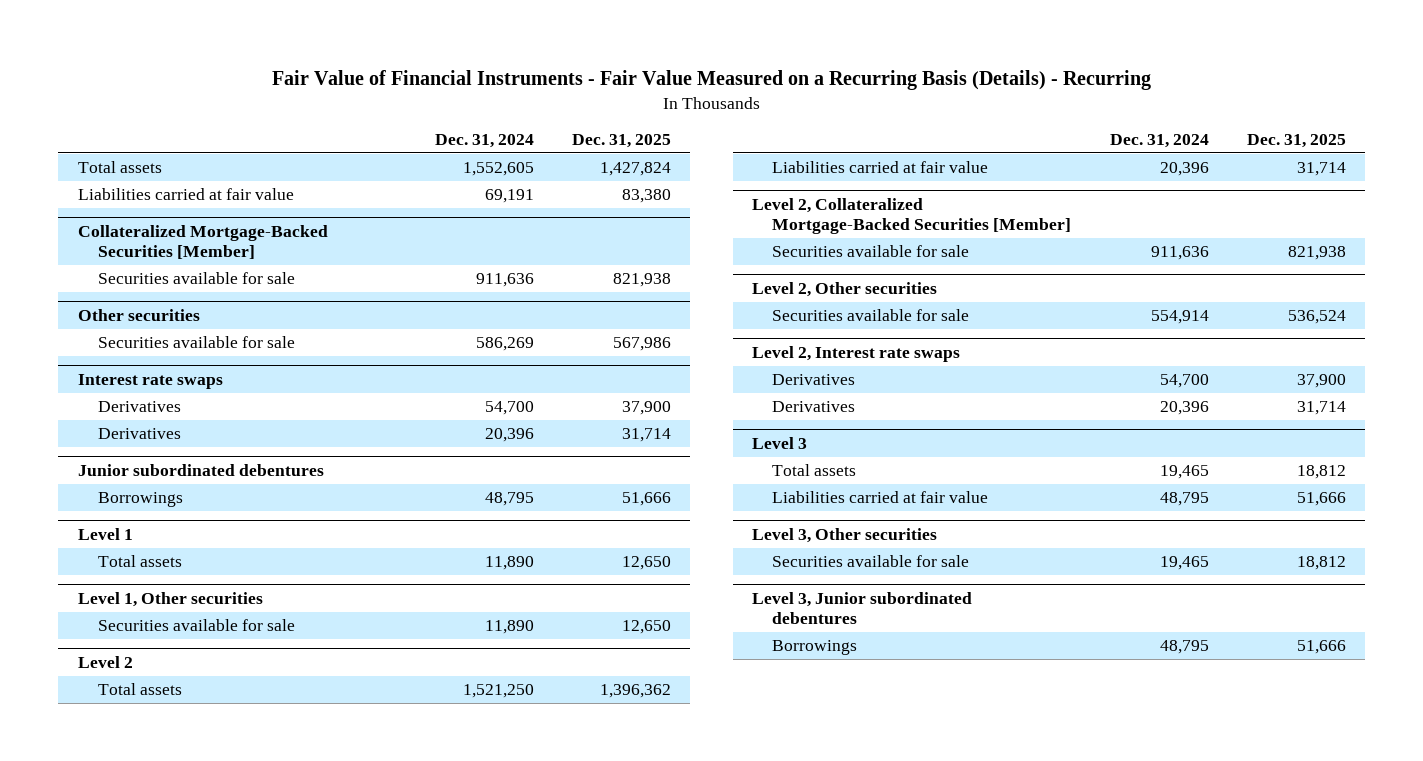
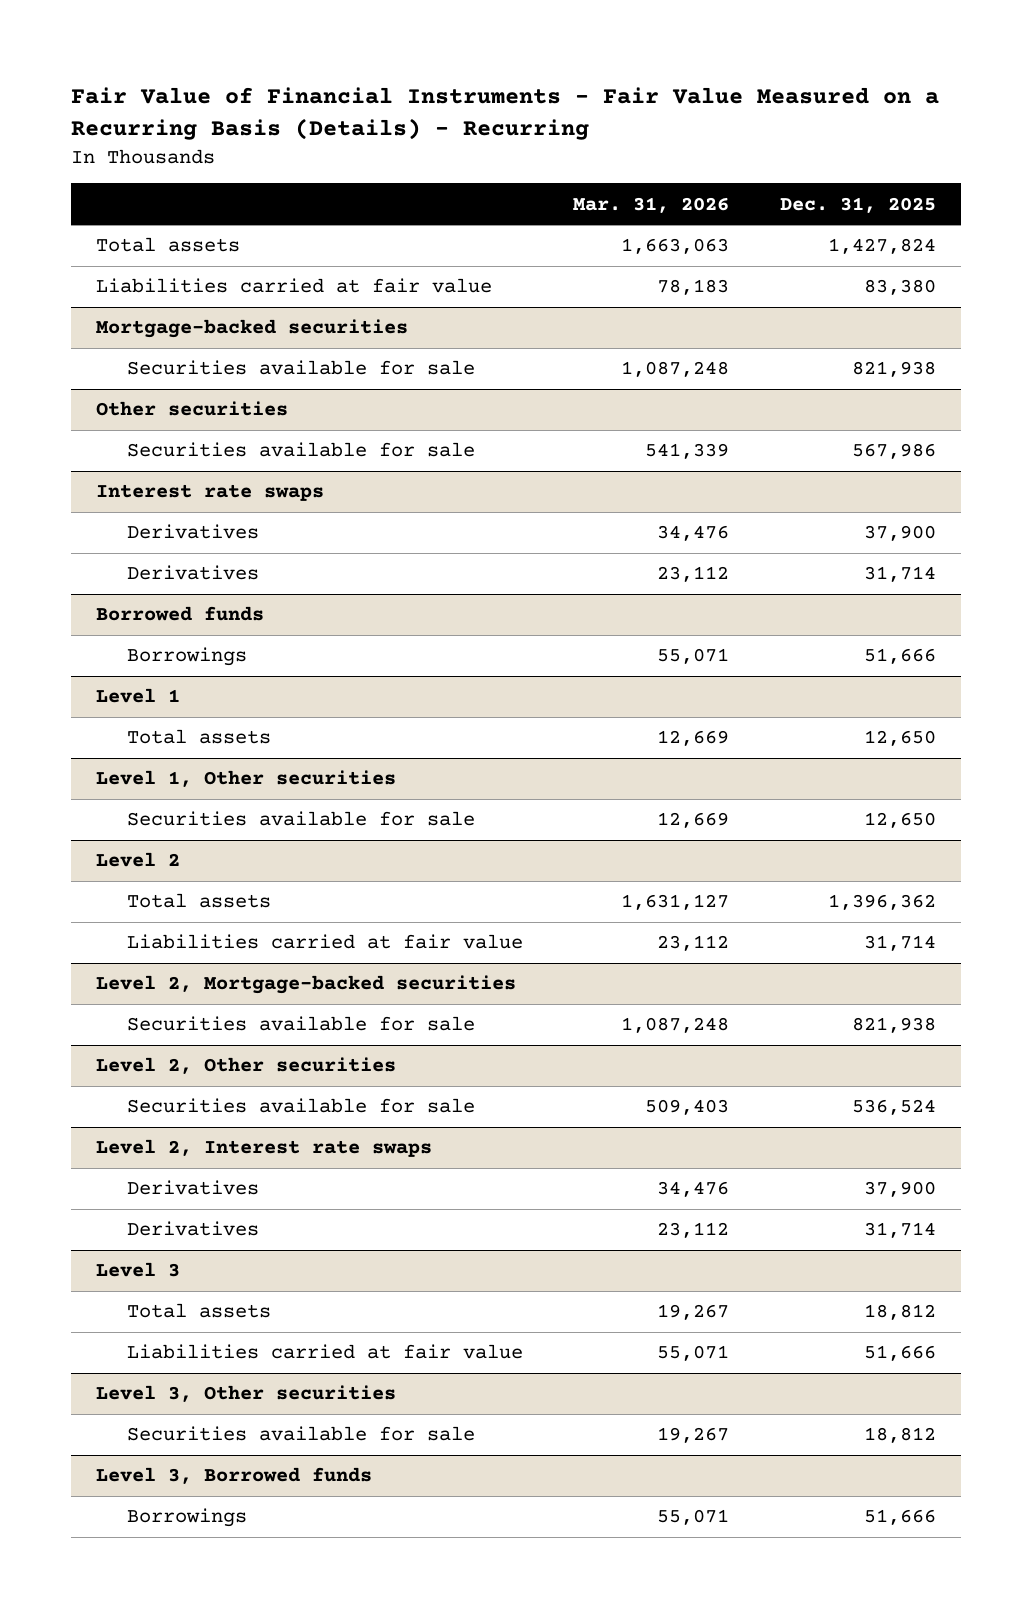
- | Dec. 31, 2024 | Dec. 31, 2025
+ | Mar. 31, 2026 | Dec. 31, 2025
- Collateralized Mortgage-Backed Securities [Member]
+ Mortgage-backed securities
- Junior subordinated debentures
+ Borrowed funds
- Level 2, Collateralized Mortgage-Backed Securities [Member]
+ Level 2, Mortgage-backed securities
- Level 3, Junior subordinated debentures
+ Level 3, Borrowed funds

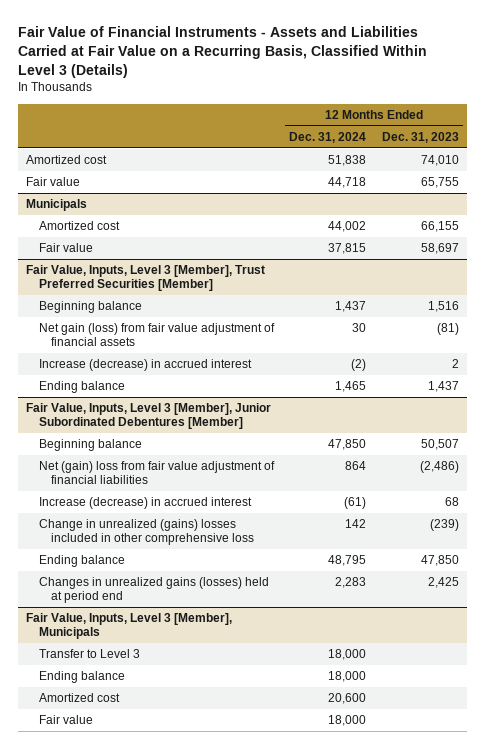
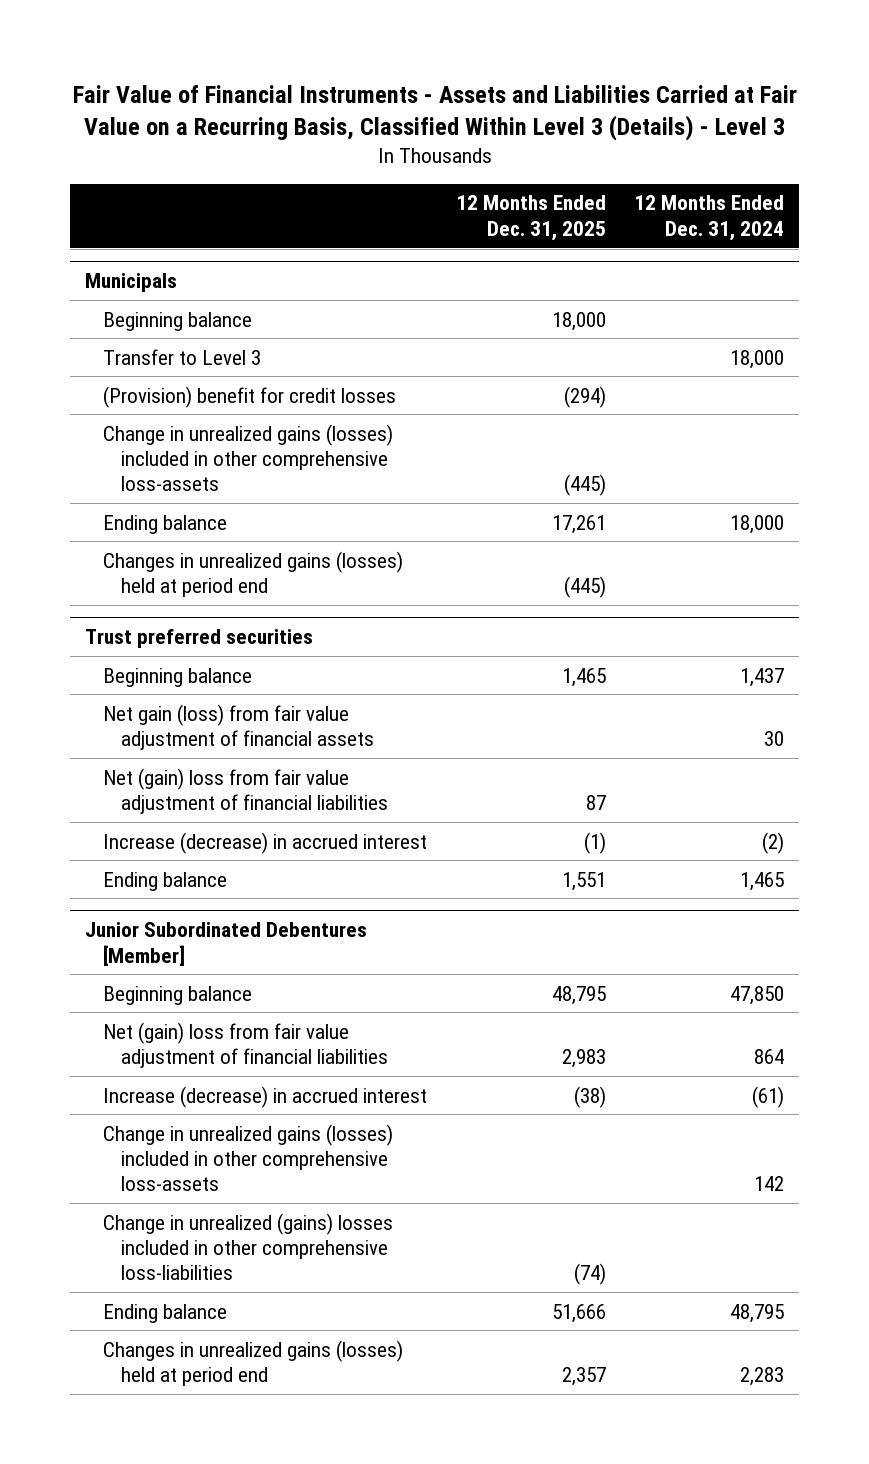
- Fair Value of Financial Instruments - Assets and Liabilities Carried at Fair Value on a Recurring Basis, Classified Within Level 3 (Details)
+ Fair Value of Financial Instruments - Assets and Liabilities Carried at Fair Value on a Recurring Basis, Classified Within Level 3 (Details) - Level 3
- | 12 Months Ended Dec. 31, 2024 | 12 Months Ended Dec. 31, 2023
+ | 12 Months Ended Dec. 31, 2025 | 12 Months Ended Dec. 31, 2024
- Amortized cost | 51,838 | 74,010
- Fair value | 44,718 | 65,755
@ Municipals
- Amortized cost | 44,002 | 66,155
- Fair value | 37,815 | 58,697
- Fair Value, Inputs, Level 3 [Member], Trust Preferred Securities [Member]
@ Municipals
+ Beginning balance | 18,000 |
+ Transfer to Level 3 | | 18,000
+ (Provision) benefit for credit losses | (294) |
+ Change in unrealized gains (losses) included in other comprehensive loss-assets | (445) |
+ Ending balance | 17,261 | 18,000
+ Changes in unrealized gains (losses) held at period end | (445) |
+ Trust preferred securities
+ Net (gain) loss from fair value adjustment of financial liabilities | 87 |
- Fair Value, Inputs, Level 3 [Member], Junior Subordinated Debentures [Member]
+ Junior Subordinated Debentures [Member]
- Change in unrealized (gains) losses included in other comprehensive loss | 142 | (239)
+ Change in unrealized gains (losses) included in other comprehensive loss-assets | | 142
+ Change in unrealized (gains) losses included in other comprehensive loss-liabilities | (74) |
- Fair Value, Inputs, Level 3 [Member], Municipals
- Transfer to Level 3 | 18,000 |
- Ending balance | 18,000 |
- Amortized cost | 20,600 |
- Fair value | 18,000 |

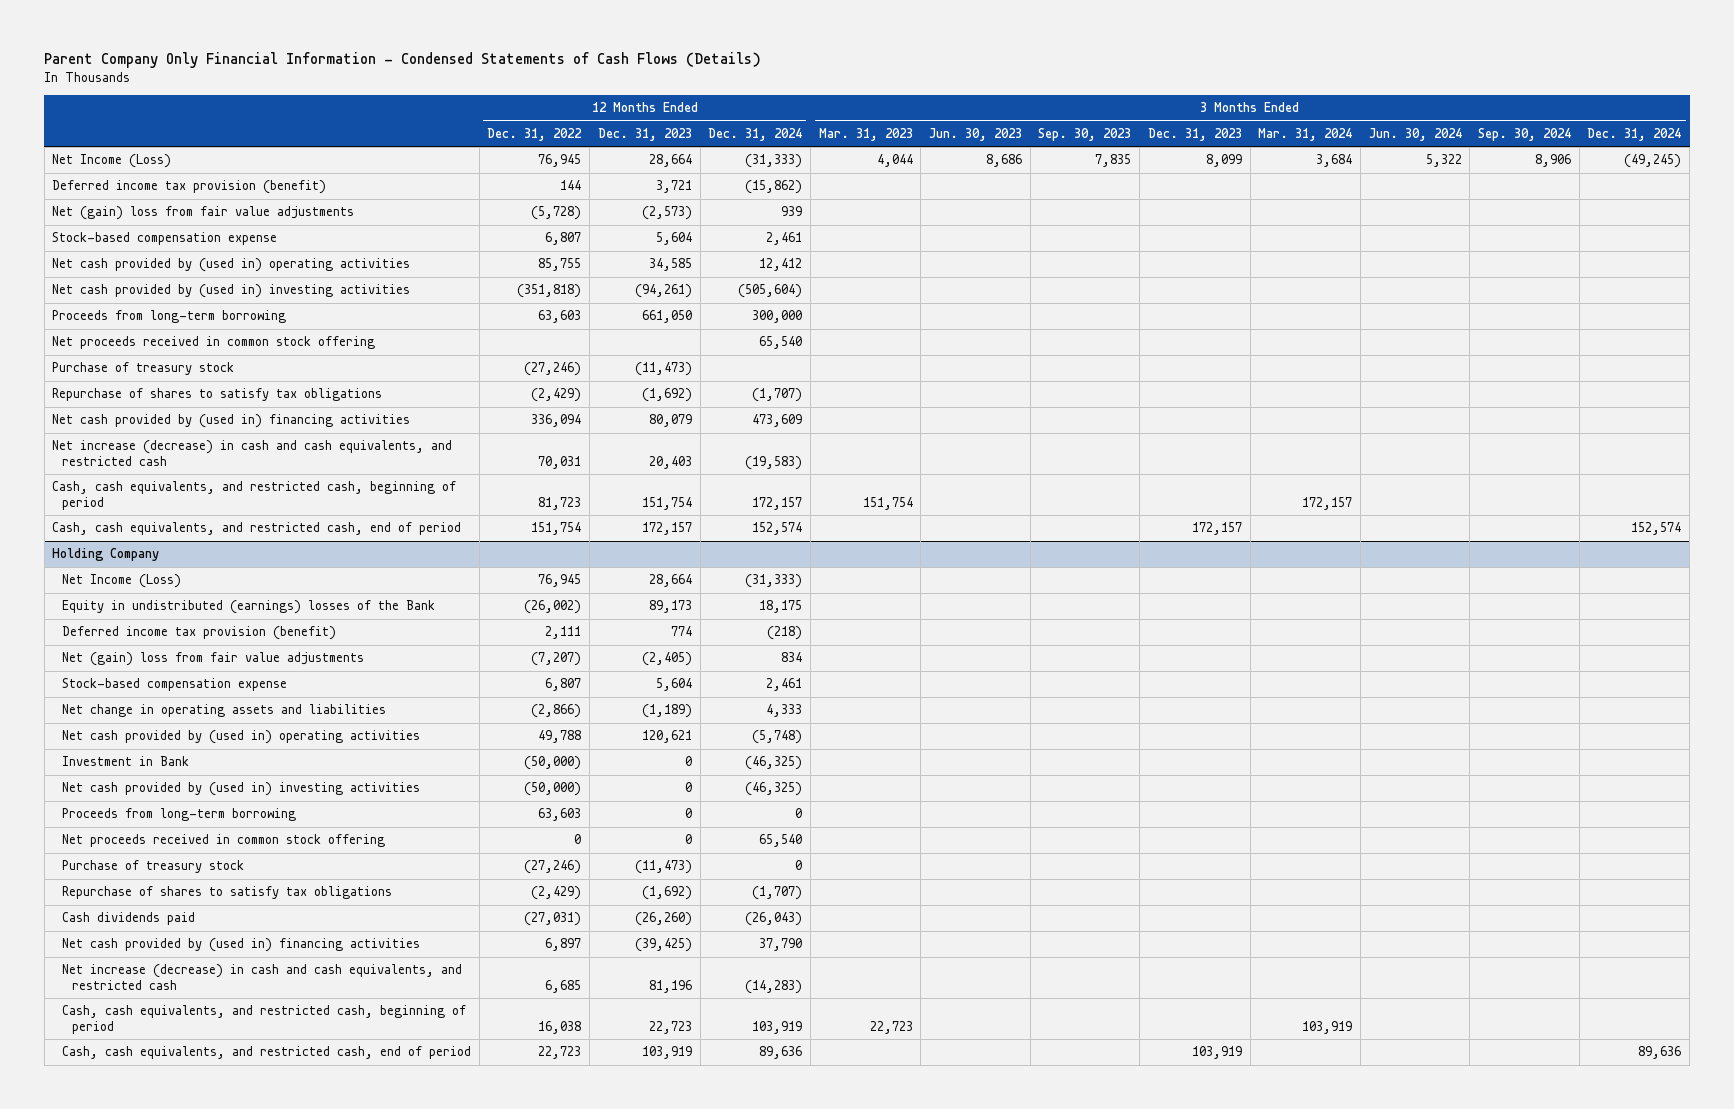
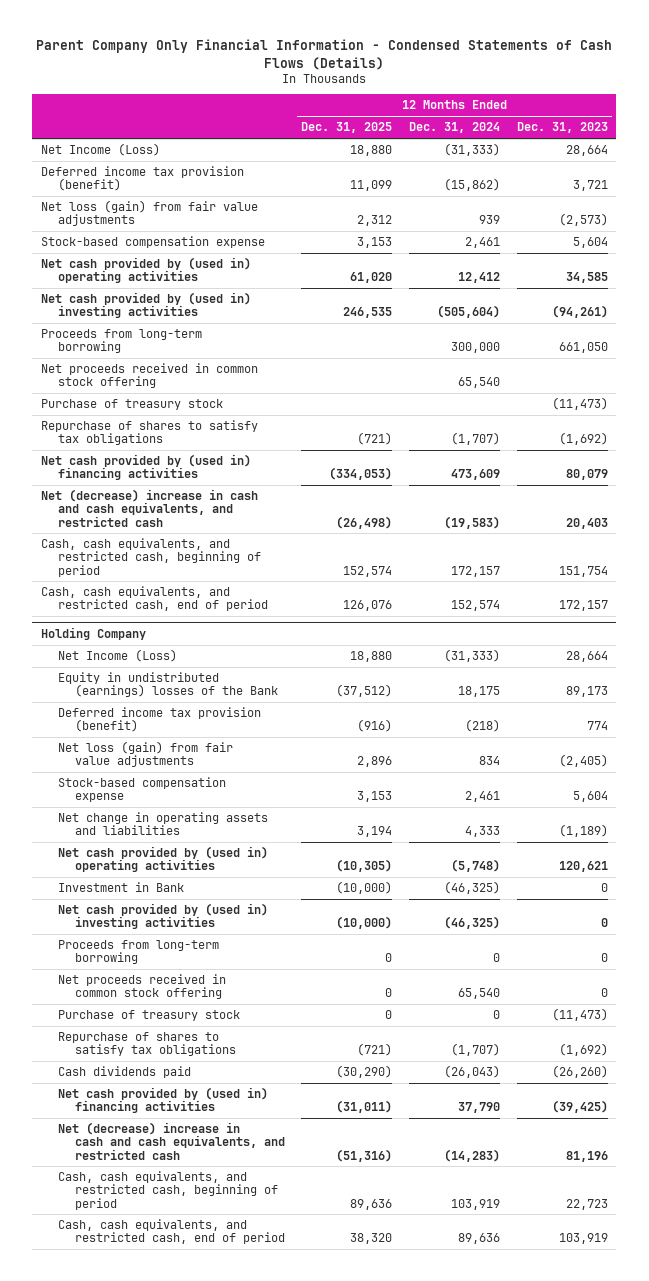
- | 12 Months Ended Dec. 31, 2022 | 12 Months Ended Dec. 31, 2023 | 12 Months Ended Dec. 31, 2024 | 3 Months Ended Mar. 31, 2023 | 3 Months Ended Jun. 30, 2023 | 3 Months Ended Sep. 30, 2023 | 3 Months Ended Dec. 31, 2023 | 3 Months Ended Mar. 31, 2024 | 3 Months Ended Jun. 30, 2024 | 3 Months Ended Sep. 30, 2024 | 3 Months Ended Dec. 31, 2024
+ | 12 Months Ended Dec. 31, 2025 | 12 Months Ended Dec. 31, 2024 | 12 Months Ended Dec. 31, 2023
- Net (gain) loss from fair value adjustments | (5,728) | (2,573) | 939 | | | | | | | |
+ Net loss (gain) from fair value adjustments | 2,312 | 939 | (2,573)
- Net increase (decrease) in cash and cash equivalents, and restricted cash | 70,031 | 20,403 | (19,583) | | | | | | | |
+ Net (decrease) increase in cash and cash equivalents, and restricted cash | (26,498) | (19,583) | 20,403
@ Holding Company
- Net (gain) loss from fair value adjustments | (7,207) | (2,405) | 834 | | | | | | | |
+ Net loss (gain) from fair value adjustments | 2,896 | 834 | (2,405)
- Net increase (decrease) in cash and cash equivalents, and restricted cash | 6,685 | 81,196 | (14,283) | | | | | | | |
+ Net (decrease) increase in cash and cash equivalents, and restricted cash | (51,316) | (14,283) | 81,196

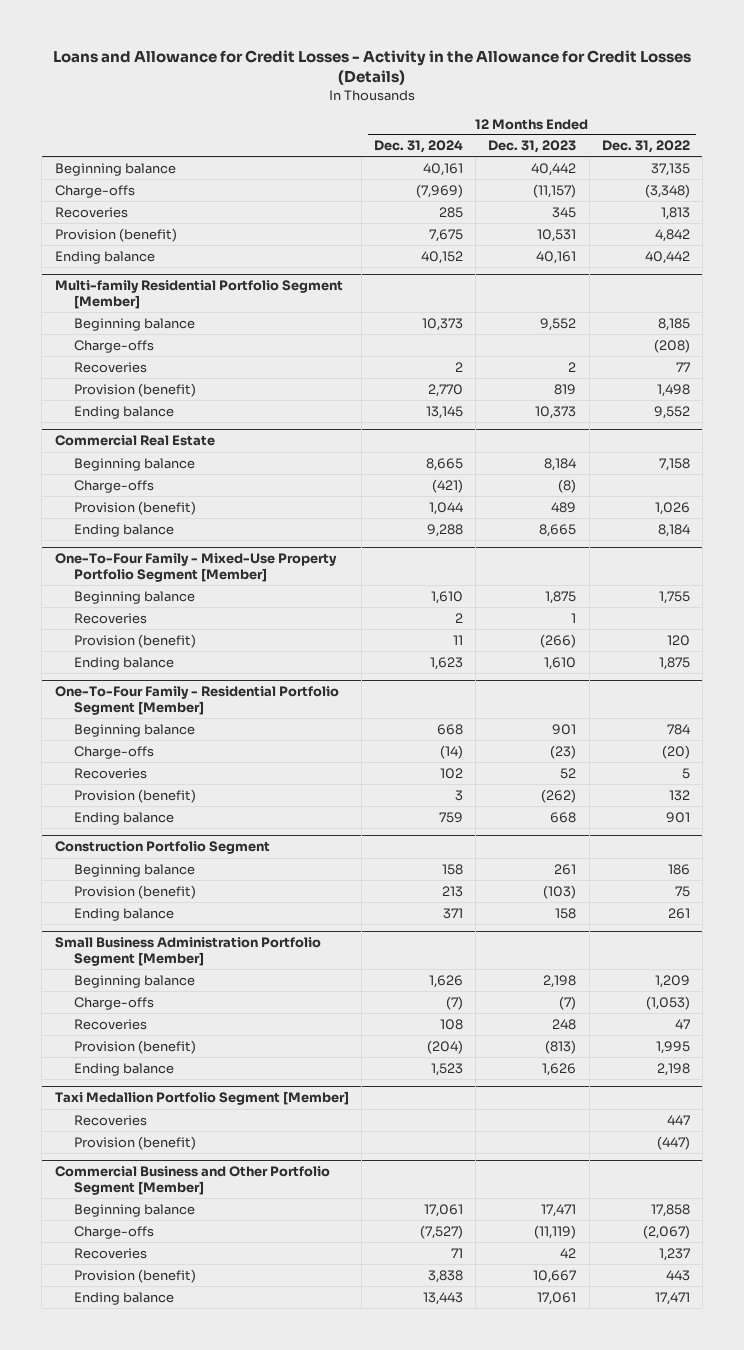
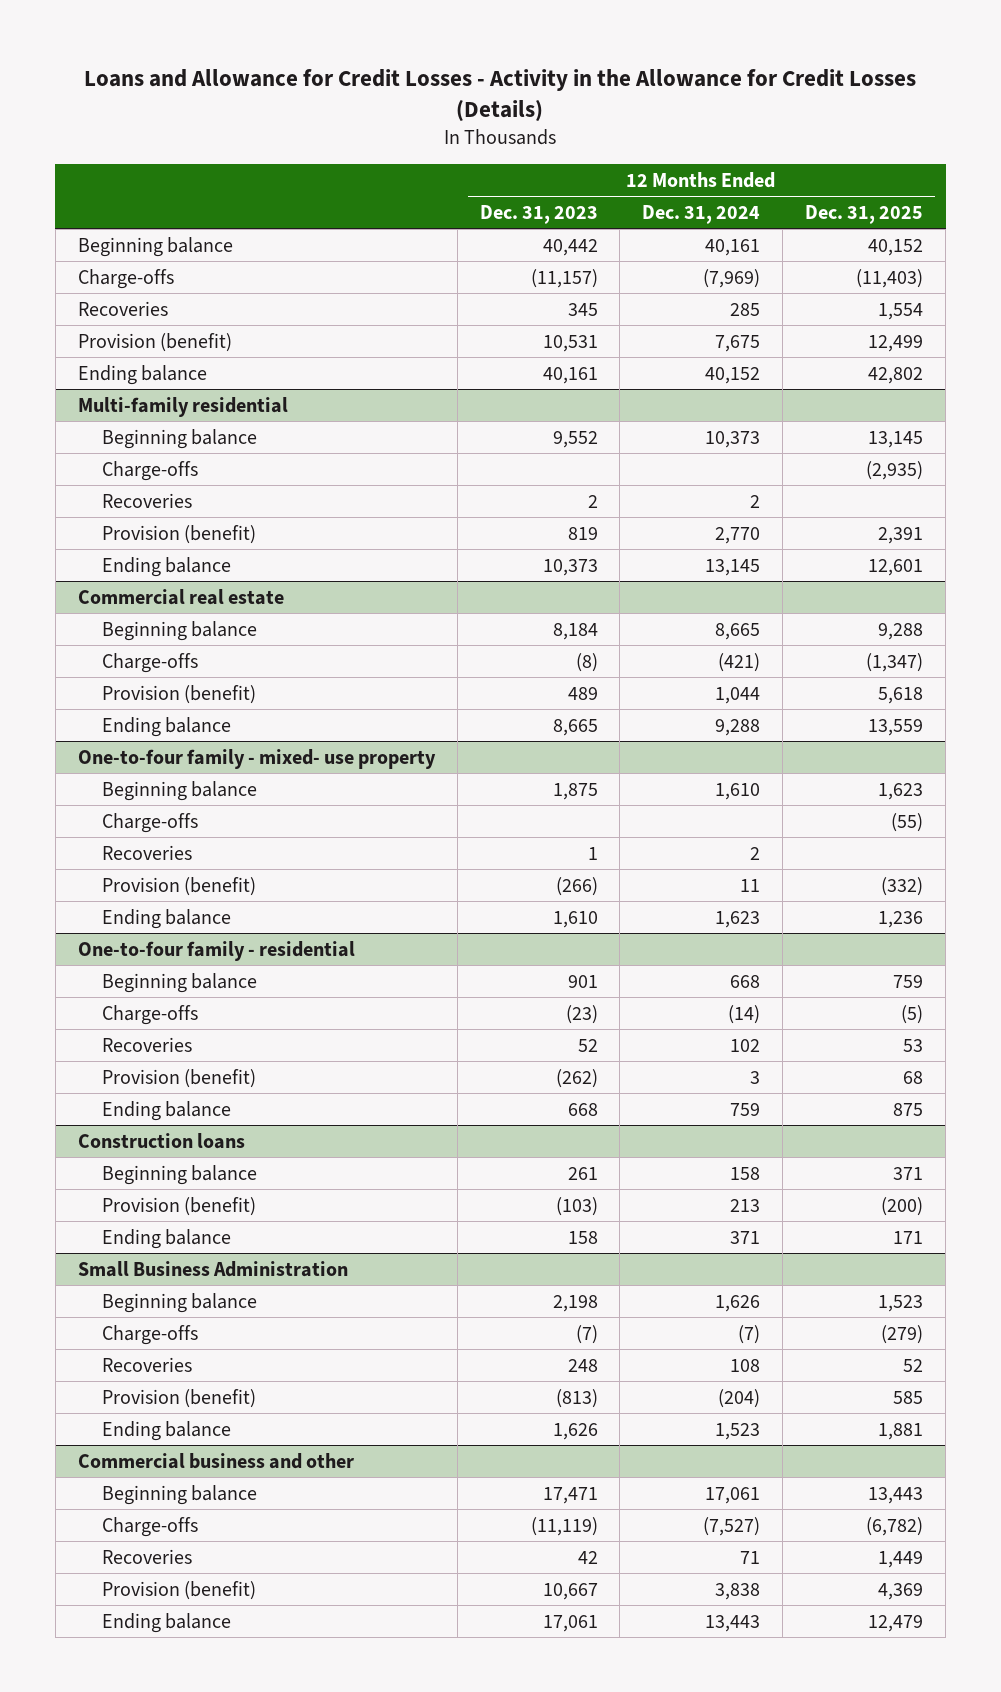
- | 12 Months Ended Dec. 31, 2024 | 12 Months Ended Dec. 31, 2023 | 12 Months Ended Dec. 31, 2022
+ | 12 Months Ended Dec. 31, 2023 | 12 Months Ended Dec. 31, 2024 | 12 Months Ended Dec. 31, 2025
- Multi-family Residential Portfolio Segment [Member]
+ Multi-family residential
- Commercial Real Estate
+ Commercial real estate
- One-To-Four Family - Mixed-Use Property Portfolio Segment [Member]
+ One-to-four family - mixed- use property
+ Charge-offs | | | (55)
- One-To-Four Family - Residential Portfolio Segment [Member]
+ One-to-four family - residential
- Construction Portfolio Segment
+ Construction loans
- Small Business Administration Portfolio Segment [Member]
+ Small Business Administration
- Taxi Medallion Portfolio Segment [Member]
- Recoveries | | | 447
- Provision (benefit) | | | (447)
- Commercial Business and Other Portfolio Segment [Member]
+ Commercial business and other

